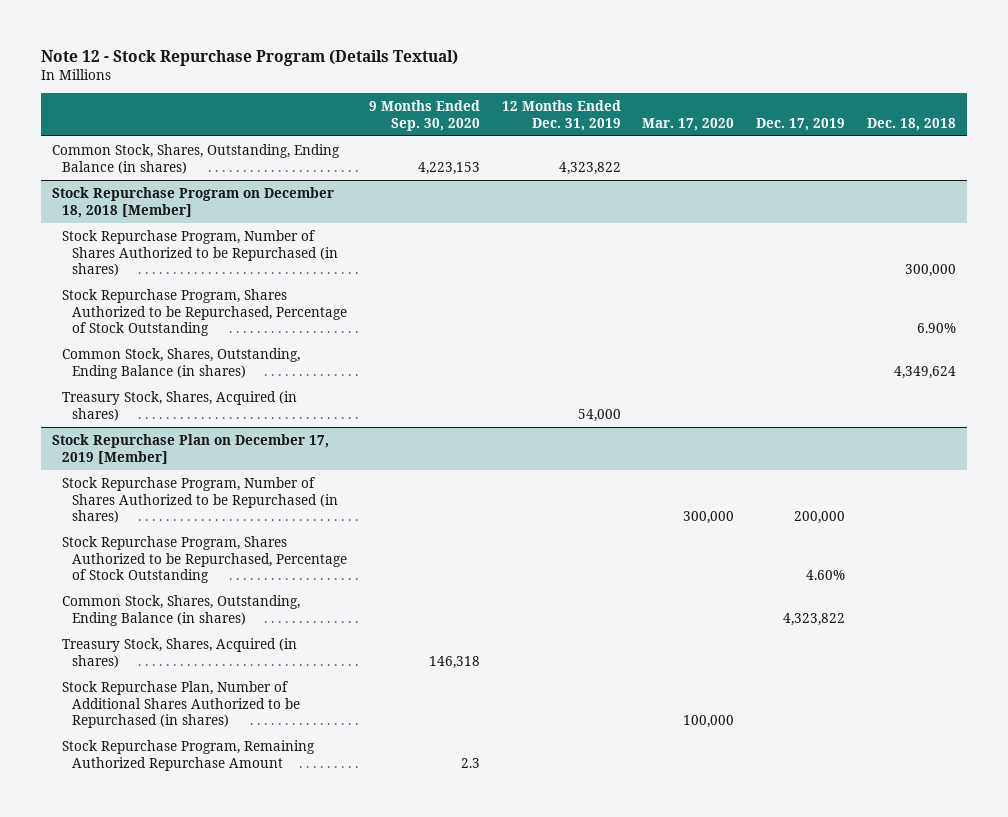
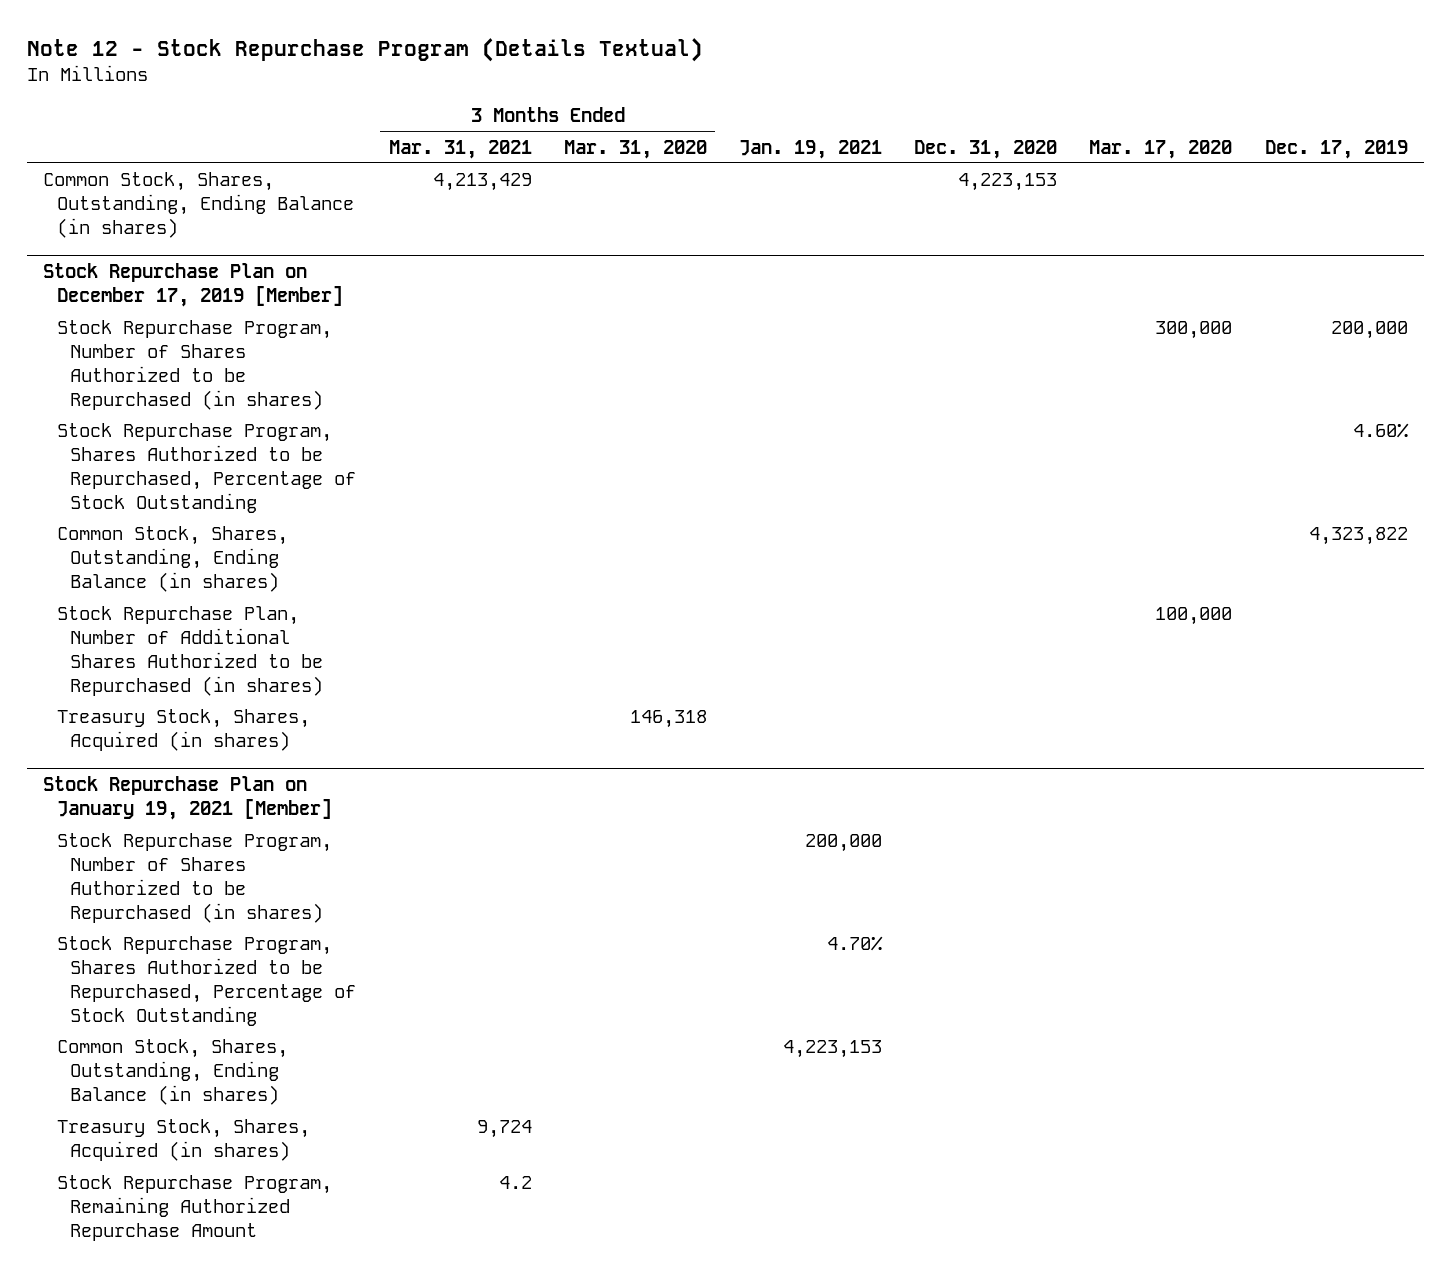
- | 9 Months Ended Sep. 30, 2020 | 12 Months Ended Dec. 31, 2019 | Mar. 17, 2020 | Dec. 17, 2019 | Dec. 18, 2018
+ | 3 Months Ended Mar. 31, 2021 | 3 Months Ended Mar. 31, 2020 | Jan. 19, 2021 | Dec. 31, 2020 | Mar. 17, 2020 | Dec. 17, 2019
- Stock Repurchase Program on December 18, 2018 [Member]
- Stock Repurchase Program, Number of Shares Authorized to be Repurchased (in shares) | | | | | 300,000
- Stock Repurchase Program, Shares Authorized to be Repurchased, Percentage of Stock Outstanding | | | | | 6.90%
- Common Stock, Shares, Outstanding, Ending Balance (in shares) | | | | | 4,349,624
- Treasury Stock, Shares, Acquired (in shares) | | 54,000 | | |
@ Stock Repurchase Plan on December 17, 2019 [Member]
- Stock Repurchase Program, Remaining Authorized Repurchase Amount | 2.3 | | | |
moved down: Treasury Stock, Shares, Acquired (in shares) | | 146,318 | | | |
+ Stock Repurchase Plan on January 19, 2021 [Member]
+ Stock Repurchase Program, Number of Shares Authorized to be Repurchased (in shares) | | | 200,000 | | |
+ Stock Repurchase Program, Shares Authorized to be Repurchased, Percentage of Stock Outstanding | | | 4.70% | | |
+ Common Stock, Shares, Outstanding, Ending Balance (in shares) | | | 4,223,153 | | |
+ Treasury Stock, Shares, Acquired (in shares) | 9,724 | | | | |
+ Stock Repurchase Program, Remaining Authorized Repurchase Amount | 4.2 | | | | |

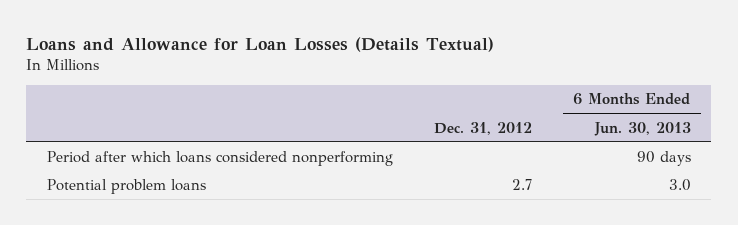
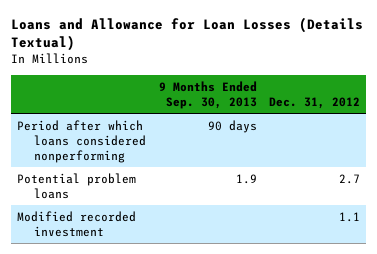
- | Dec. 31, 2012 | 6 Months Ended Jun. 30, 2013
+ | 9 Months Ended Sep. 30, 2013 | Dec. 31, 2012
+ Modified recorded investment | | 1.1

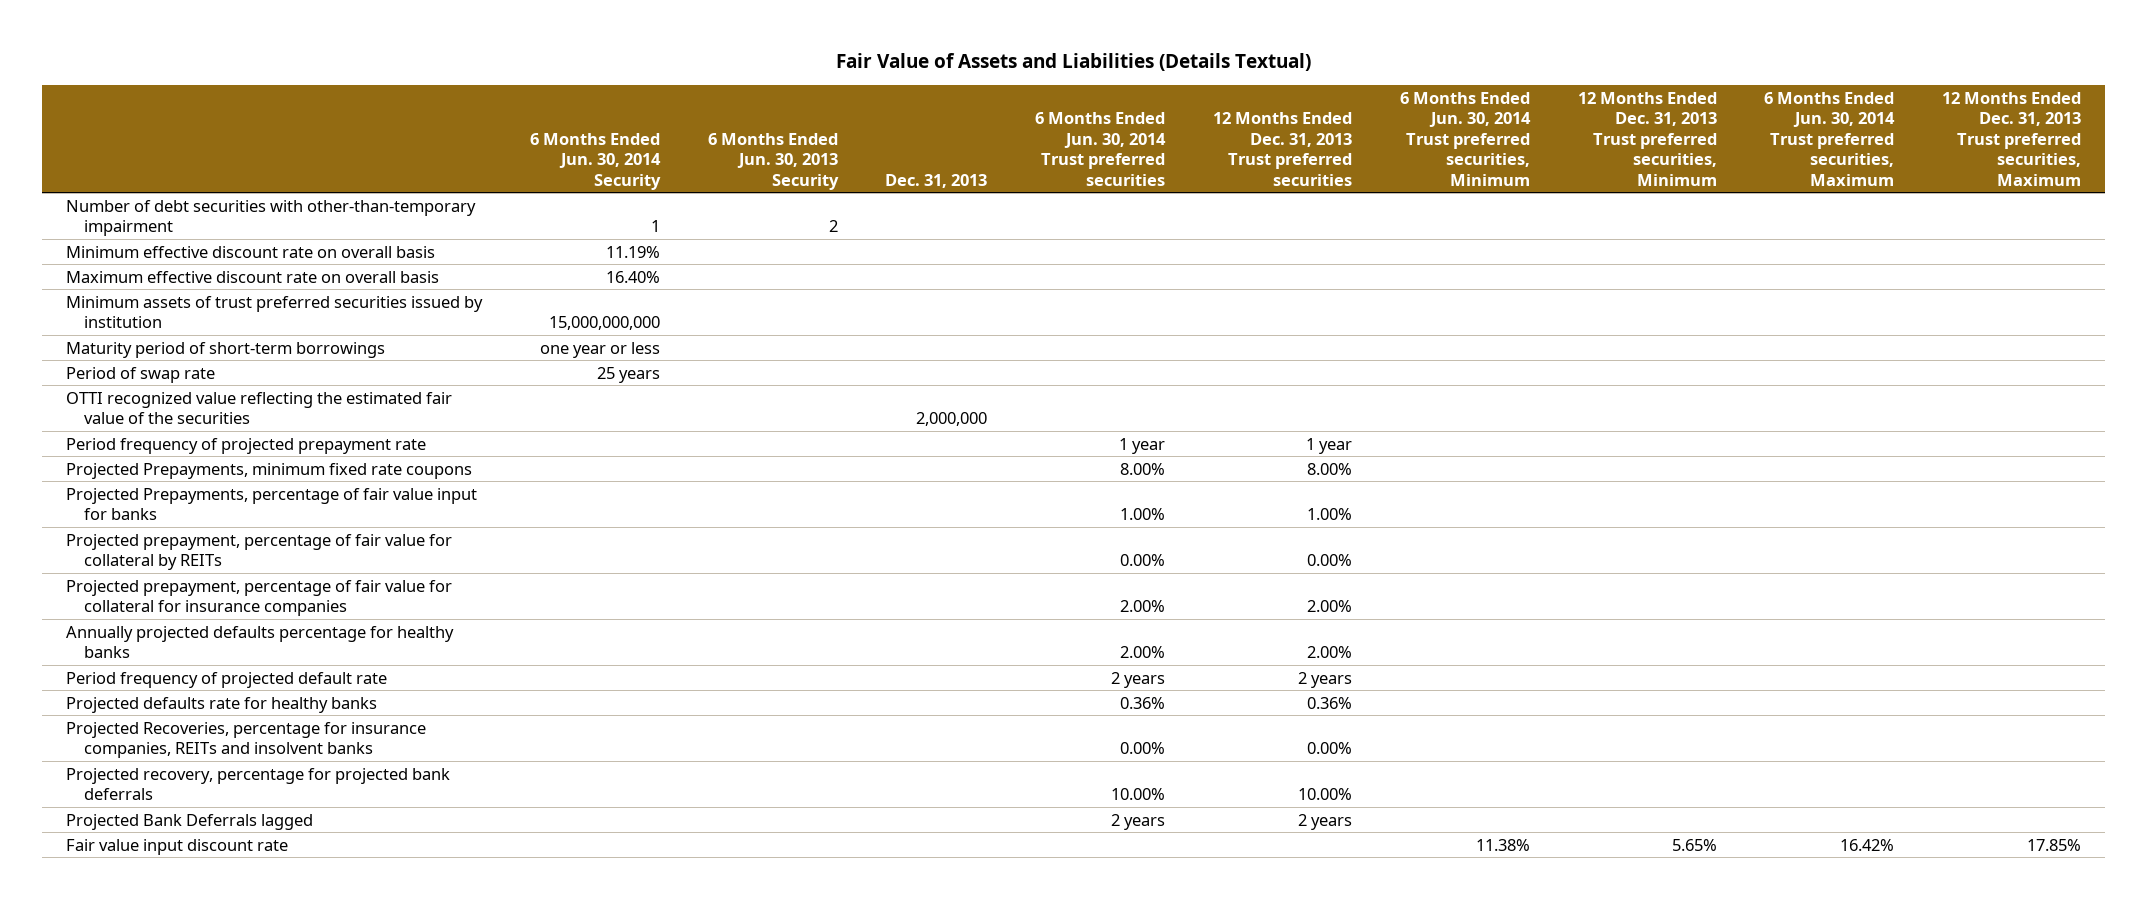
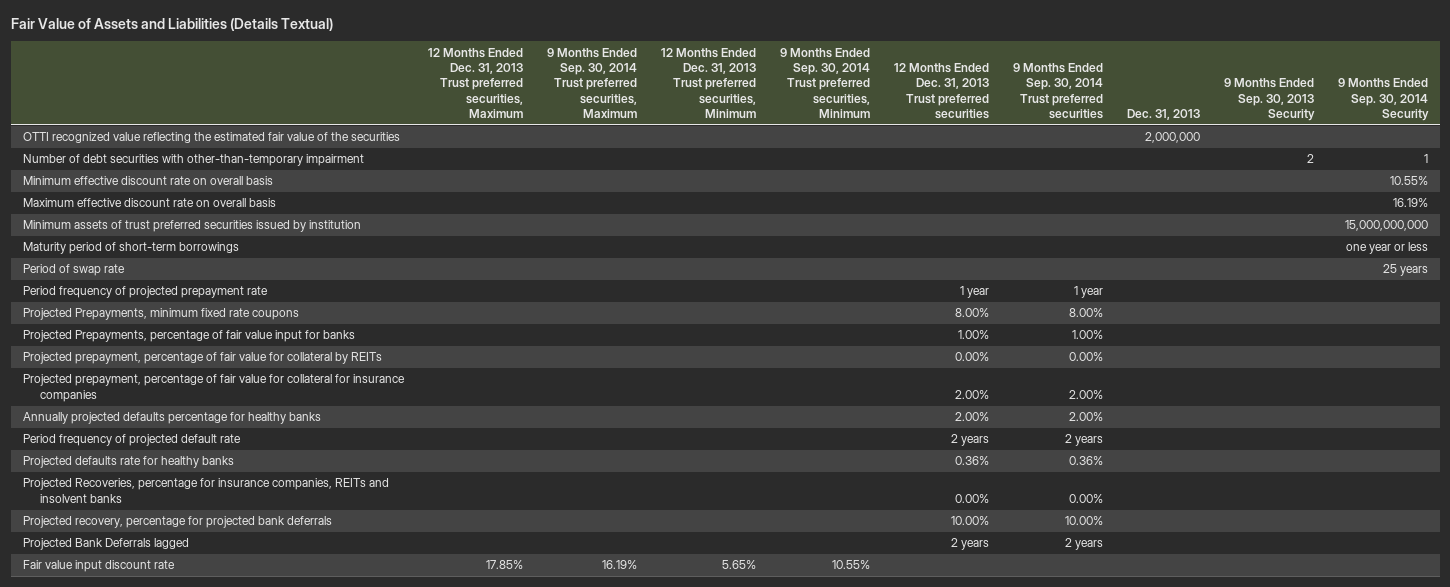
- | 6 Months Ended Jun. 30, 2014 Security | 6 Months Ended Jun. 30, 2013 Security | Dec. 31, 2013 | 6 Months Ended Jun. 30, 2014 Trust preferred securities | 12 Months Ended Dec. 31, 2013 Trust preferred securities | 6 Months Ended Jun. 30, 2014 Trust preferred securities, Minimum | 12 Months Ended Dec. 31, 2013 Trust preferred securities, Minimum | 6 Months Ended Jun. 30, 2014 Trust preferred securities, Maximum | 12 Months Ended Dec. 31, 2013 Trust preferred securities, Maximum
+ | 12 Months Ended Dec. 31, 2013 Trust preferred securities, Maximum | 9 Months Ended Sep. 30, 2014 Trust preferred securities, Maximum | 12 Months Ended Dec. 31, 2013 Trust preferred securities, Minimum | 9 Months Ended Sep. 30, 2014 Trust preferred securities, Minimum | 12 Months Ended Dec. 31, 2013 Trust preferred securities | 9 Months Ended Sep. 30, 2014 Trust preferred securities | Dec. 31, 2013 | 9 Months Ended Sep. 30, 2013 Security | 9 Months Ended Sep. 30, 2014 Security
moved up: OTTI recognized value reflecting the estimated fair value of the securities | | | | | | | 2,000,000 | |

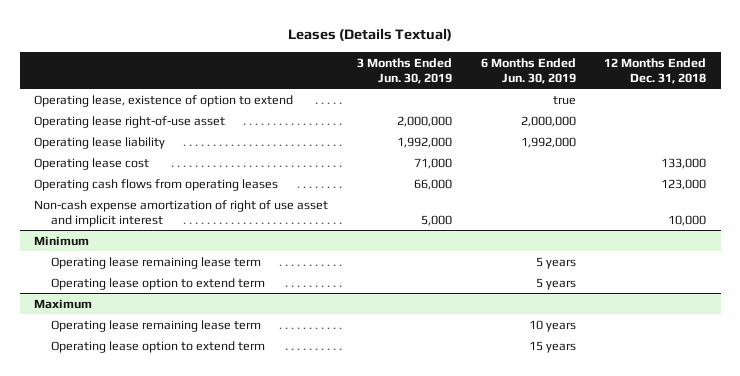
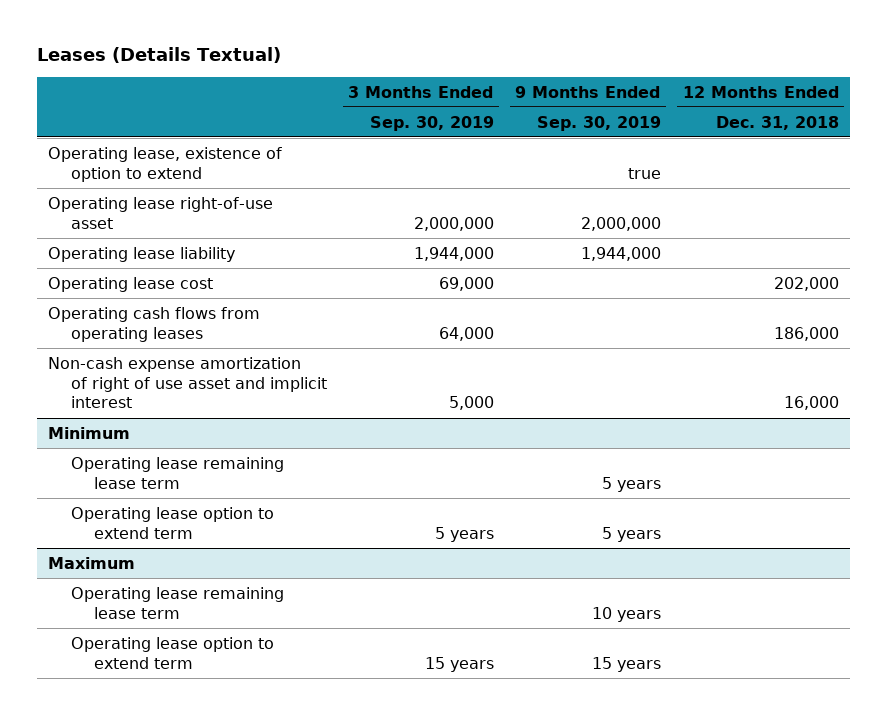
- | 3 Months Ended Jun. 30, 2019 | 6 Months Ended Jun. 30, 2019 | 12 Months Ended Dec. 31, 2018
+ | 3 Months Ended Sep. 30, 2019 | 9 Months Ended Sep. 30, 2019 | 12 Months Ended Dec. 31, 2018
- Operating lease cost | 71,000 | | 133,000
- Operating cash flows from operating leases | 66,000 | | 123,000
- Non-cash expense amortization of right of use asset and implicit interest | 5,000 | | 10,000
+ Operating lease cost | 69,000 | | 202,000
+ Operating cash flows from operating leases | 64,000 | | 186,000
+ Non-cash expense amortization of right of use asset and implicit interest | 5,000 | | 16,000

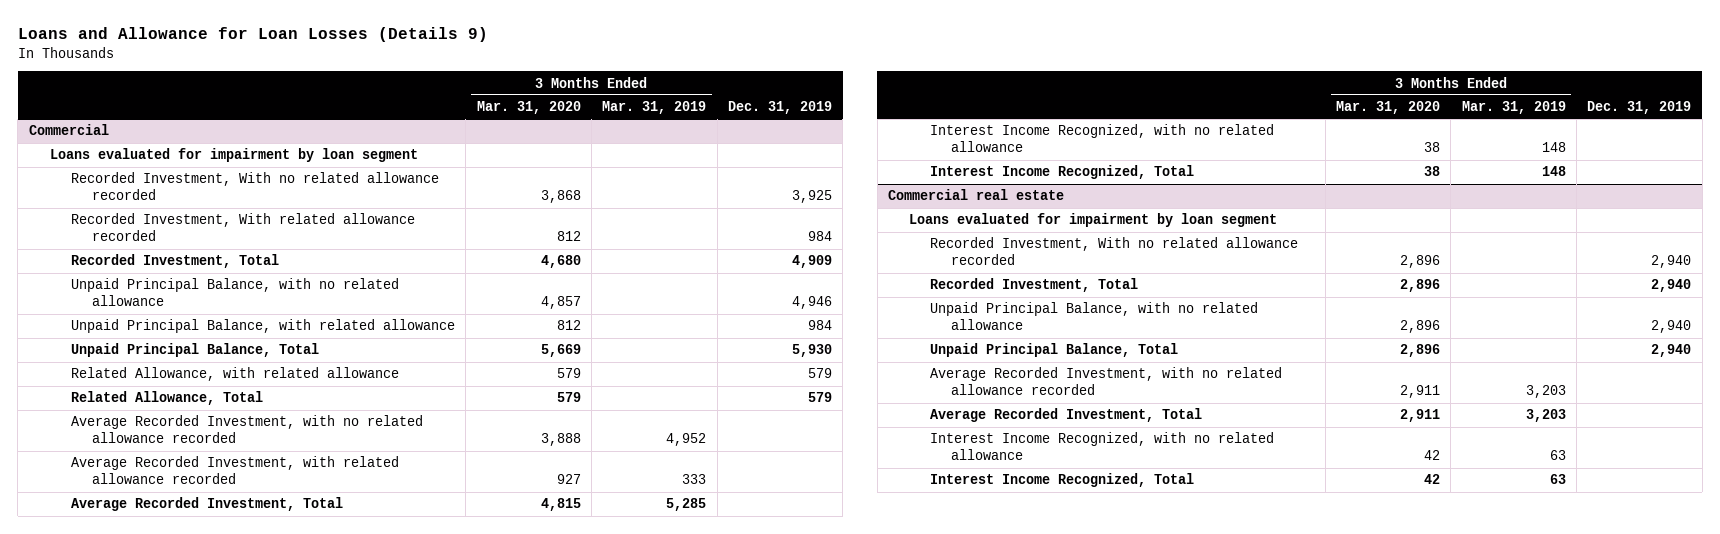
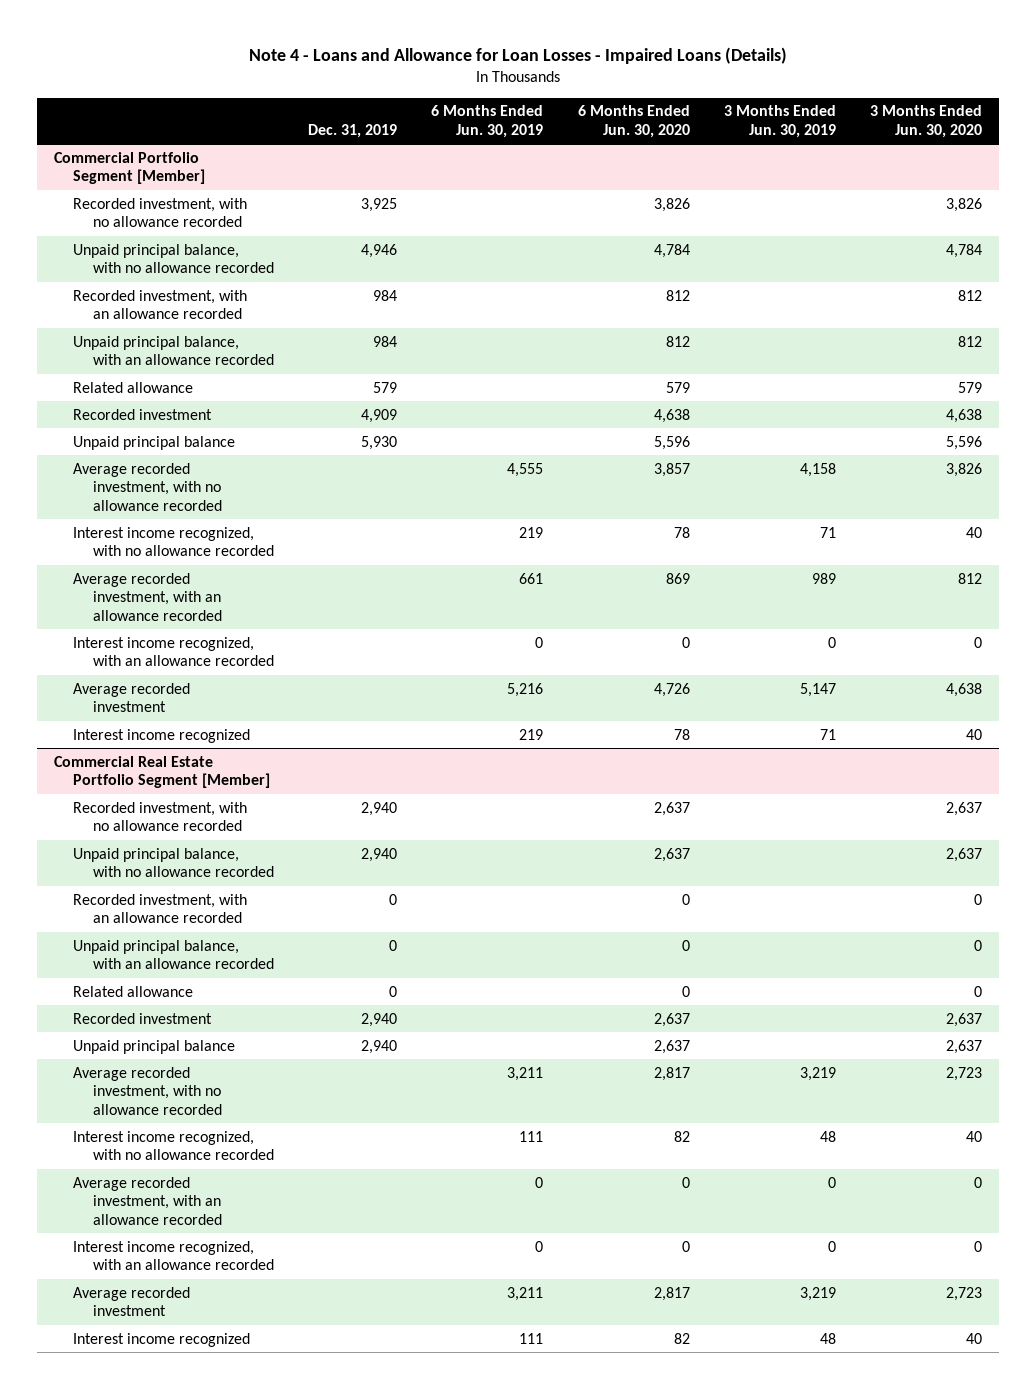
- Loans and Allowance for Loan Losses (Details 9)
+ Note 4 - Loans and Allowance for Loan Losses - Impaired Loans (Details)
- | 3 Months Ended Mar. 31, 2020 | 3 Months Ended Mar. 31, 2019 | Dec. 31, 2019
+ | Dec. 31, 2019 | 6 Months Ended Jun. 30, 2019 | 6 Months Ended Jun. 30, 2020 | 3 Months Ended Jun. 30, 2019 | 3 Months Ended Jun. 30, 2020
- Commercial
- Loans evaluated for impairment by loan segment
- Recorded Investment, With no related allowance recorded | 3,868 | | 3,925
- Recorded Investment, With related allowance recorded | 812 | | 984
- Recorded Investment, Total | 4,680 | | 4,909
- Unpaid Principal Balance, with no related allowance | 4,857 | | 4,946
- Unpaid Principal Balance, with related allowance | 812 | | 984
- Unpaid Principal Balance, Total | 5,669 | | 5,930
- Related Allowance, with related allowance | 579 | | 579
- Related Allowance, Total | 579 | | 579
- Average Recorded Investment, with no related allowance recorded | 3,888 | 4,952 |
- Average Recorded Investment, with related allowance recorded | 927 | 333 |
- Average Recorded Investment, Total | 4,815 | 5,285 |
- Interest Income Recognized, with no related allowance | 38 | 148 |
- Interest Income Recognized, Total | 38 | 148 |
- Commercial real estate
- Loans evaluated for impairment by loan segment
- Recorded Investment, With no related allowance recorded | 2,896 | | 2,940
- Recorded Investment, Total | 2,896 | | 2,940
- Unpaid Principal Balance, with no related allowance | 2,896 | | 2,940
- Unpaid Principal Balance, Total | 2,896 | | 2,940
- Average Recorded Investment, with no related allowance recorded | 2,911 | 3,203 |
- Average Recorded Investment, Total | 2,911 | 3,203 |
- Interest Income Recognized, with no related allowance | 42 | 63 |
- Interest Income Recognized, Total | 42 | 63 |
+ Commercial Portfolio Segment [Member]
+ Recorded investment, with no allowance recorded | 3,925 | | 3,826 | | 3,826
+ Unpaid principal balance, with no allowance recorded | 4,946 | | 4,784 | | 4,784
+ Recorded investment, with an allowance recorded | 984 | | 812 | | 812
+ Unpaid principal balance, with an allowance recorded | 984 | | 812 | | 812
+ Related allowance | 579 | | 579 | | 579
+ Recorded investment | 4,909 | | 4,638 | | 4,638
+ Unpaid principal balance | 5,930 | | 5,596 | | 5,596
+ Average recorded investment, with no allowance recorded | | 4,555 | 3,857 | 4,158 | 3,826
+ Interest income recognized, with no allowance recorded | | 219 | 78 | 71 | 40
+ Average recorded investment, with an allowance recorded | | 661 | 869 | 989 | 812
+ Interest income recognized, with an allowance recorded | | 0 | 0 | 0 | 0
+ Average recorded investment | | 5,216 | 4,726 | 5,147 | 4,638
+ Interest income recognized | | 219 | 78 | 71 | 40
+ Commercial Real Estate Portfolio Segment [Member]
+ Recorded investment, with no allowance recorded | 2,940 | | 2,637 | | 2,637
+ Unpaid principal balance, with no allowance recorded | 2,940 | | 2,637 | | 2,637
+ Recorded investment, with an allowance recorded | 0 | | 0 | | 0
+ Unpaid principal balance, with an allowance recorded | 0 | | 0 | | 0
+ Related allowance | 0 | | 0 | | 0
+ Recorded investment | 2,940 | | 2,637 | | 2,637
+ Unpaid principal balance | 2,940 | | 2,637 | | 2,637
+ Average recorded investment, with no allowance recorded | | 3,211 | 2,817 | 3,219 | 2,723
+ Interest income recognized, with no allowance recorded | | 111 | 82 | 48 | 40
+ Average recorded investment, with an allowance recorded | | 0 | 0 | 0 | 0
+ Interest income recognized, with an allowance recorded | | 0 | 0 | 0 | 0
+ Average recorded investment | | 3,211 | 2,817 | 3,219 | 2,723
+ Interest income recognized | | 111 | 82 | 48 | 40

